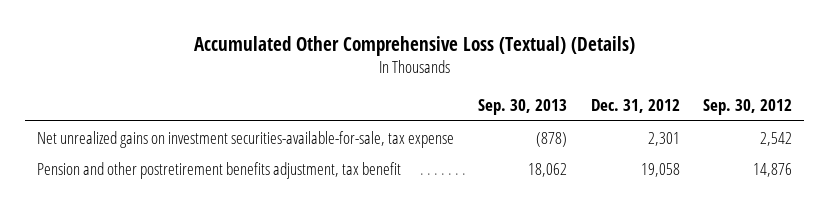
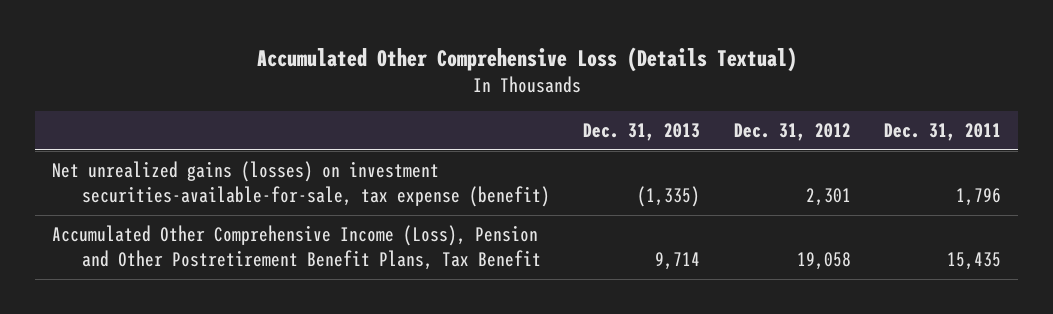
- Accumulated Other Comprehensive Loss (Textual) (Details)
+ Accumulated Other Comprehensive Loss (Details Textual)
- | Sep. 30, 2013 | Dec. 31, 2012 | Sep. 30, 2012
+ | Dec. 31, 2013 | Dec. 31, 2012 | Dec. 31, 2011
- Net unrealized gains on investment securities-available-for-sale, tax expense | (878) | 2,301 | 2,542
- Pension and other postretirement benefits adjustment, tax benefit | 18,062 | 19,058 | 14,876
+ Net unrealized gains (losses) on investment securities-available-for-sale, tax expense (benefit) | (1,335) | 2,301 | 1,796
+ Accumulated Other Comprehensive Income (Loss), Pension and Other Postretirement Benefit Plans, Tax Benefit | 9,714 | 19,058 | 15,435

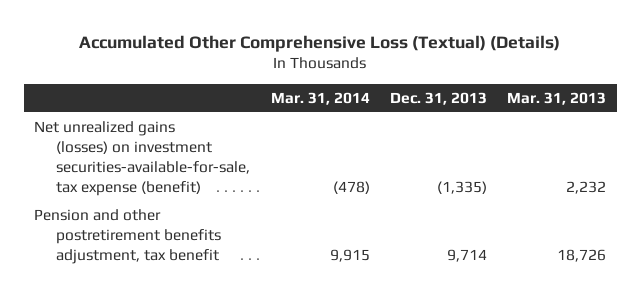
- Accumulated Other Comprehensive Loss (Details Textual)
+ Accumulated Other Comprehensive Loss (Textual) (Details)
- | Dec. 31, 2013 | Dec. 31, 2012 | Dec. 31, 2011
+ | Mar. 31, 2014 | Dec. 31, 2013 | Mar. 31, 2013
- Accumulated Other Comprehensive Income (Loss), Pension and Other Postretirement Benefit Plans, Tax Benefit | 9,714 | 19,058 | 15,435
+ Pension and other postretirement benefits adjustment, tax benefit | 9,915 | 9,714 | 18,726

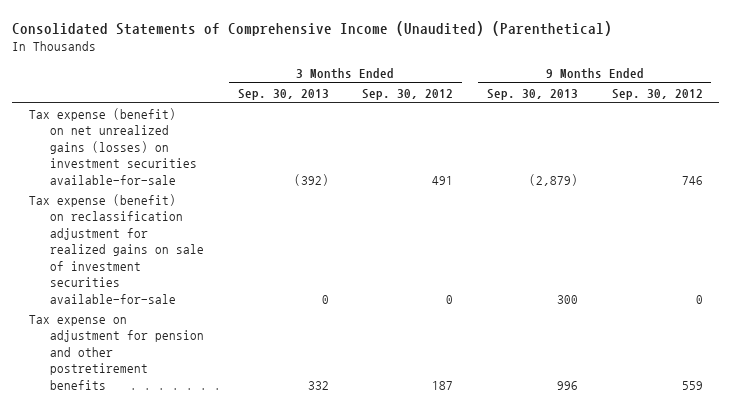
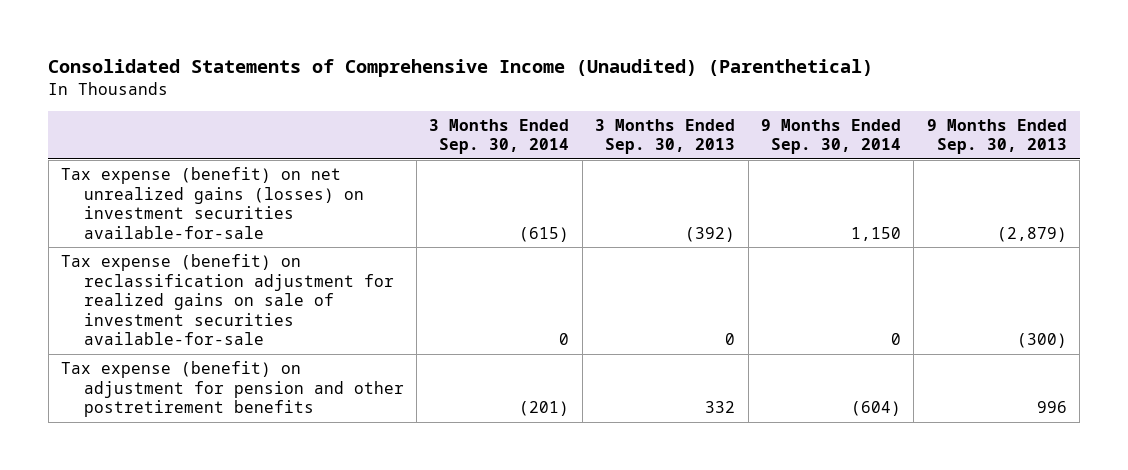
- | 3 Months Ended Sep. 30, 2013 | 3 Months Ended Sep. 30, 2012 | 9 Months Ended Sep. 30, 2013 | 9 Months Ended Sep. 30, 2012
+ | 3 Months Ended Sep. 30, 2014 | 3 Months Ended Sep. 30, 2013 | 9 Months Ended Sep. 30, 2014 | 9 Months Ended Sep. 30, 2013
- Tax expense (benefit) on reclassification adjustment for realized gains on sale of investment securities available-for-sale | 0 | 0 | 300 | 0
- Tax expense on adjustment for pension and other postretirement benefits | 332 | 187 | 996 | 559
+ Tax expense (benefit) on reclassification adjustment for realized gains on sale of investment securities available-for-sale | 0 | 0 | 0 | (300)
+ Tax expense (benefit) on adjustment for pension and other postretirement benefits | (201) | 332 | (604) | 996

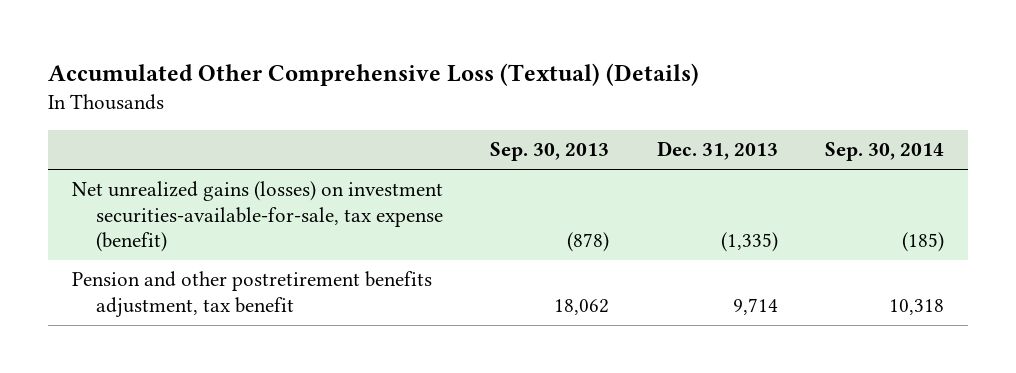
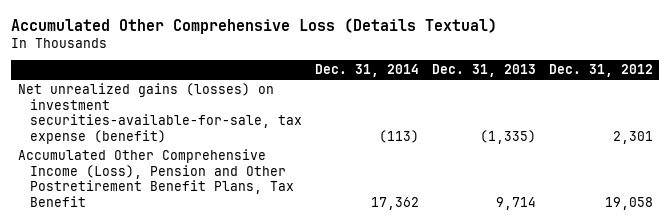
- Accumulated Other Comprehensive Loss (Textual) (Details)
+ Accumulated Other Comprehensive Loss (Details Textual)
- | Sep. 30, 2013 | Dec. 31, 2013 | Sep. 30, 2014
+ | Dec. 31, 2014 | Dec. 31, 2013 | Dec. 31, 2012
- Pension and other postretirement benefits adjustment, tax benefit | 18,062 | 9,714 | 10,318
+ Accumulated Other Comprehensive Income (Loss), Pension and Other Postretirement Benefit Plans, Tax Benefit | 17,362 | 9,714 | 19,058

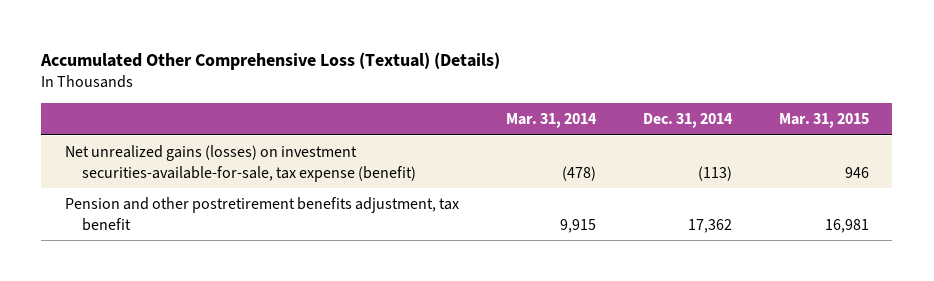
- Accumulated Other Comprehensive Loss (Details Textual)
+ Accumulated Other Comprehensive Loss (Textual) (Details)
- | Dec. 31, 2014 | Dec. 31, 2013 | Dec. 31, 2012
+ | Mar. 31, 2014 | Dec. 31, 2014 | Mar. 31, 2015
- Accumulated Other Comprehensive Income (Loss), Pension and Other Postretirement Benefit Plans, Tax Benefit | 17,362 | 9,714 | 19,058
+ Pension and other postretirement benefits adjustment, tax benefit | 9,915 | 17,362 | 16,981

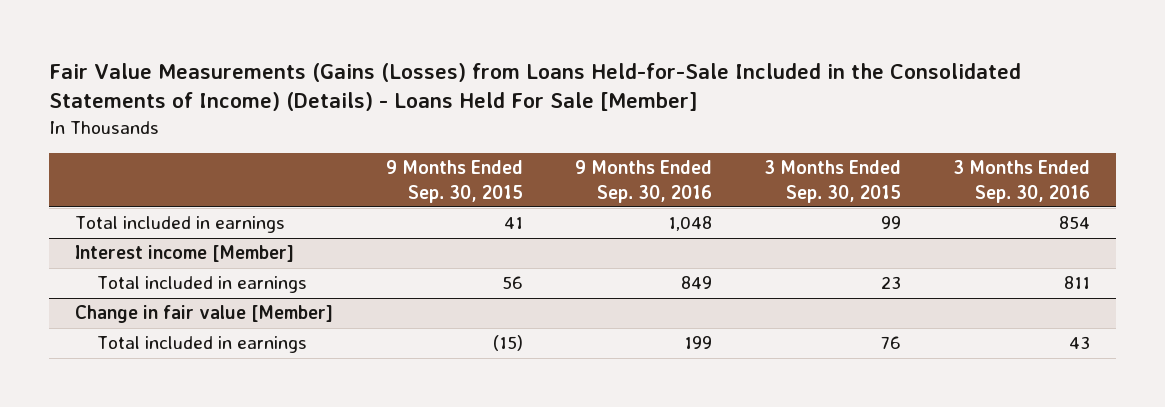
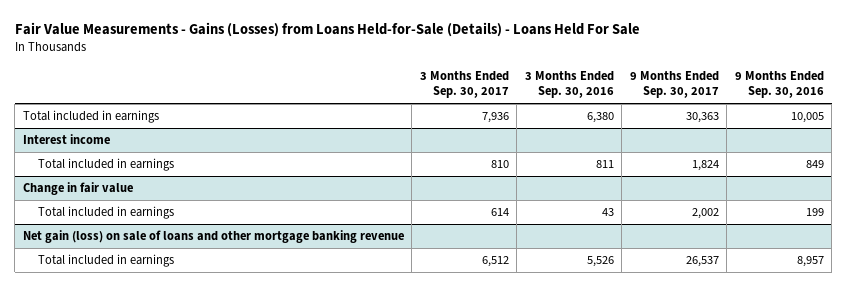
- Fair Value Measurements (Gains (Losses) from Loans Held-for-Sale Included in the Consolidated Statements of Income) (Details) - Loans Held For Sale [Member]
+ Fair Value Measurements - Gains (Losses) from Loans Held-for-Sale (Details) - Loans Held For Sale
- | 9 Months Ended Sep. 30, 2015 | 9 Months Ended Sep. 30, 2016 | 3 Months Ended Sep. 30, 2015 | 3 Months Ended Sep. 30, 2016
+ | 3 Months Ended Sep. 30, 2017 | 3 Months Ended Sep. 30, 2016 | 9 Months Ended Sep. 30, 2017 | 9 Months Ended Sep. 30, 2016
- Total included in earnings | 41 | 1,048 | 99 | 854
- Interest income [Member]
+ Total included in earnings | 7,936 | 6,380 | 30,363 | 10,005
+ Interest income
- Change in fair value [Member]
+ Change in fair value
+ Net gain (loss) on sale of loans and other mortgage banking revenue
+ Total included in earnings | 6,512 | 5,526 | 26,537 | 8,957

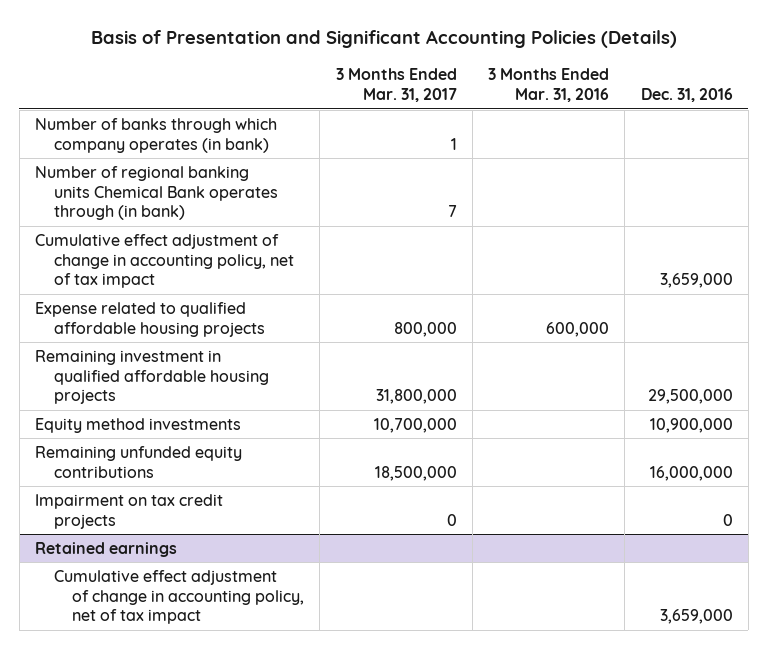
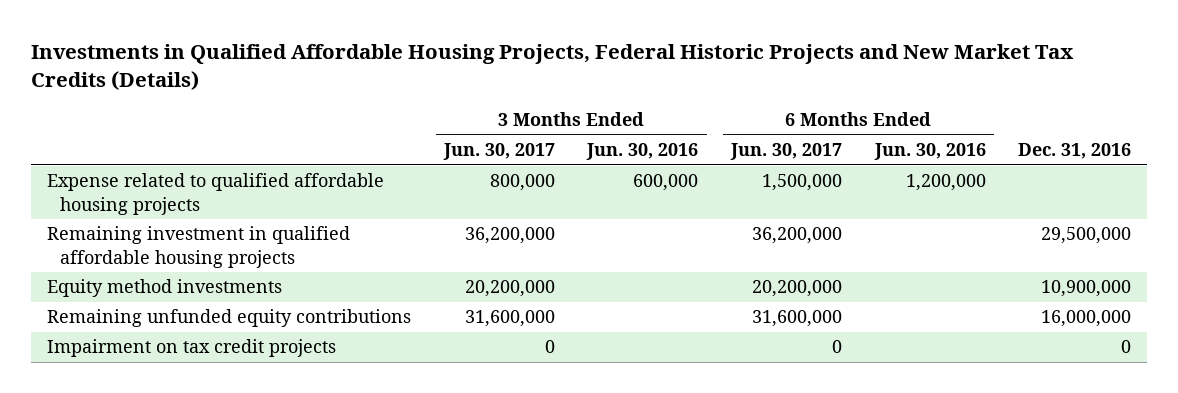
- Basis of Presentation and Significant Accounting Policies (Details)
+ Investments in Qualified Affordable Housing Projects, Federal Historic Projects and New Market Tax Credits (Details)
- | 3 Months Ended Mar. 31, 2017 | 3 Months Ended Mar. 31, 2016 | Dec. 31, 2016
+ | 3 Months Ended Jun. 30, 2017 | 3 Months Ended Jun. 30, 2016 | 6 Months Ended Jun. 30, 2017 | 6 Months Ended Jun. 30, 2016 | Dec. 31, 2016
- Number of banks through which company operates (in bank) | 1 | |
- Number of regional banking units Chemical Bank operates through (in bank) | 7 | |
- Cumulative effect adjustment of change in accounting policy, net of tax impact | | | 3,659,000
- Retained earnings
- Cumulative effect adjustment of change in accounting policy, net of tax impact | | | 3,659,000

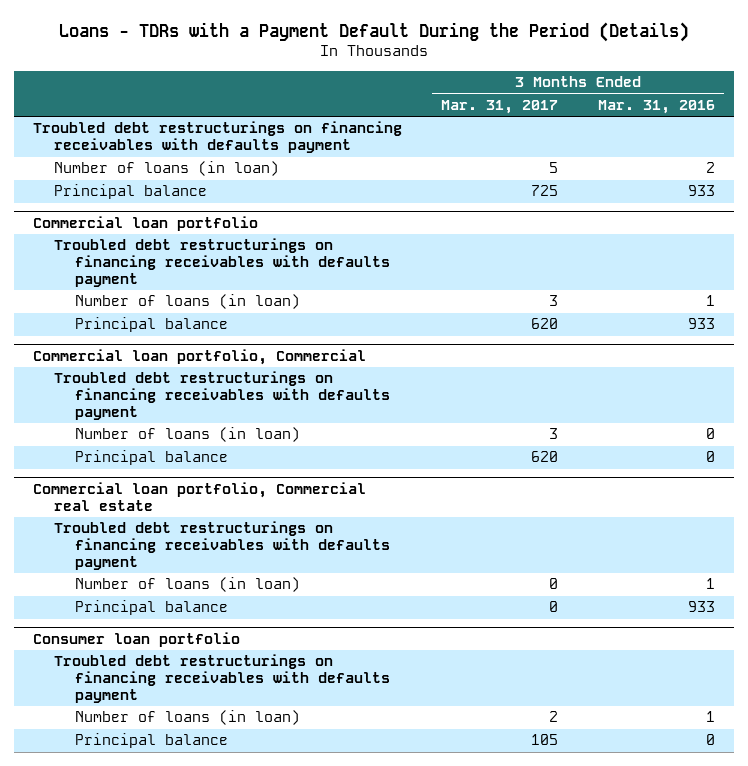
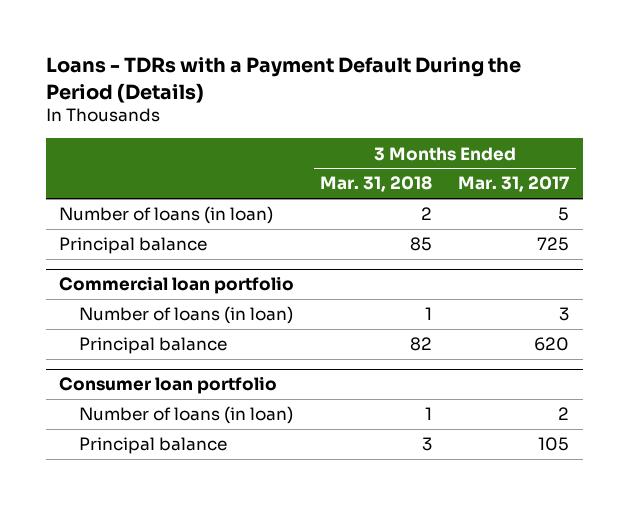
- | 3 Months Ended Mar. 31, 2017 | 3 Months Ended Mar. 31, 2016
+ | 3 Months Ended Mar. 31, 2018 | 3 Months Ended Mar. 31, 2017
- Troubled debt restructurings on financing receivables with defaults payment
@ Commercial loan portfolio
- Troubled debt restructurings on financing receivables with defaults payment
- Commercial loan portfolio, Commercial
- Troubled debt restructurings on financing receivables with defaults payment
- Number of loans (in loan) | 3 | 0
- Principal balance | 620 | 0
- Commercial loan portfolio, Commercial real estate
- Troubled debt restructurings on financing receivables with defaults payment
- Number of loans (in loan) | 0 | 1
- Principal balance | 0 | 933
@ Consumer loan portfolio
- Troubled debt restructurings on financing receivables with defaults payment

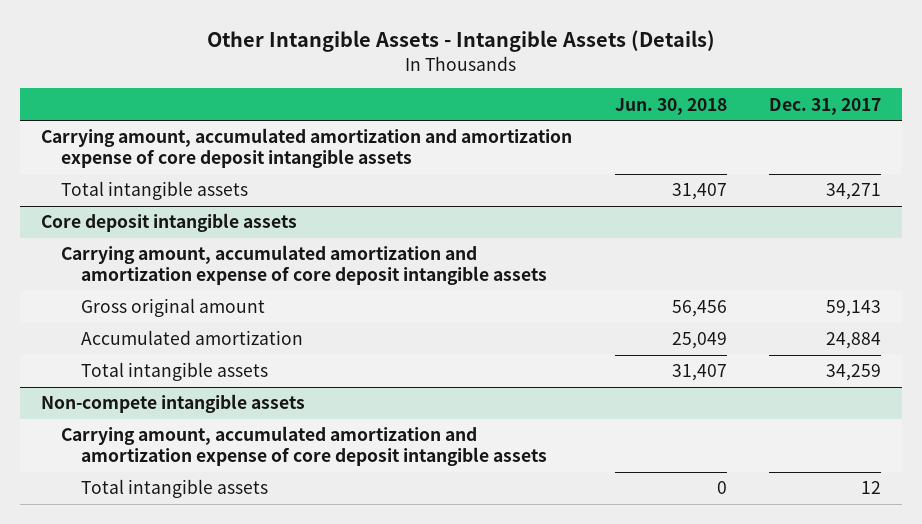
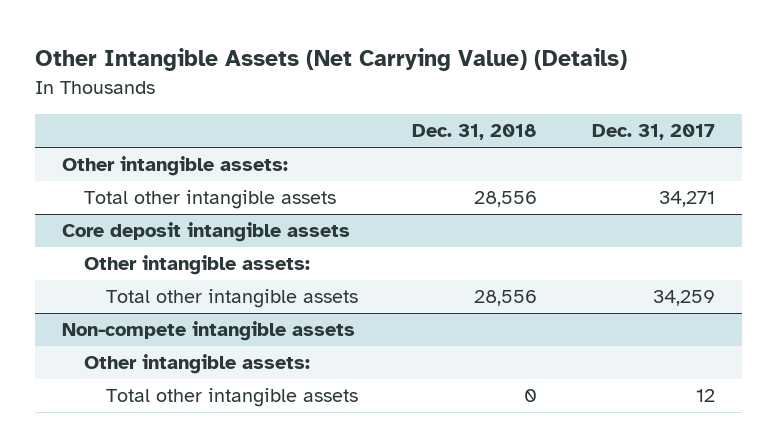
- Other Intangible Assets - Intangible Assets (Details)
+ Other Intangible Assets (Net Carrying Value) (Details)
- | Jun. 30, 2018 | Dec. 31, 2017
+ | Dec. 31, 2018 | Dec. 31, 2017
- Carrying amount, accumulated amortization and amortization expense of core deposit intangible assets
- Total intangible assets | 31,407 | 34,271
+ Other intangible assets:
+ Total other intangible assets | 28,556 | 34,271
@ Core deposit intangible assets
- Carrying amount, accumulated amortization and amortization expense of core deposit intangible assets
- Gross original amount | 56,456 | 59,143
- Accumulated amortization | 25,049 | 24,884
- Total intangible assets | 31,407 | 34,259
+ Other intangible assets:
+ Total other intangible assets | 28,556 | 34,259
@ Non-compete intangible assets
- Carrying amount, accumulated amortization and amortization expense of core deposit intangible assets
- Total intangible assets | 0 | 12
+ Other intangible assets:
+ Total other intangible assets | 0 | 12

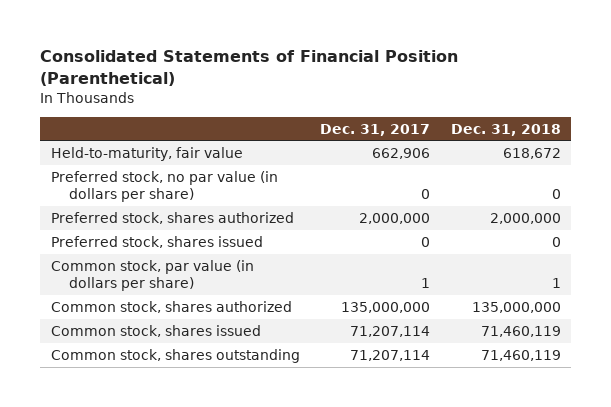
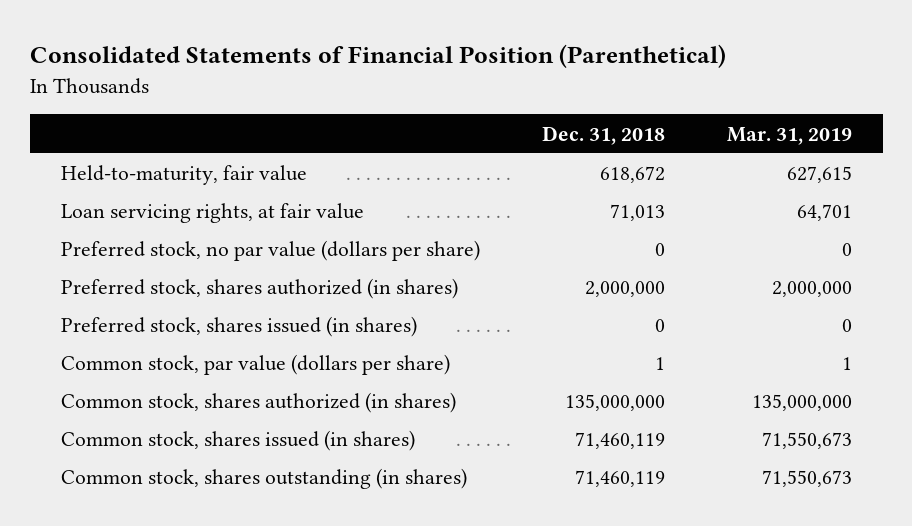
- | Dec. 31, 2017 | Dec. 31, 2018
+ | Dec. 31, 2018 | Mar. 31, 2019
- Preferred stock, no par value (in dollars per share) | 0 | 0
- Preferred stock, shares authorized | 2,000,000 | 2,000,000
- Preferred stock, shares issued | 0 | 0
- Common stock, par value (in dollars per share) | 1 | 1
- Common stock, shares authorized | 135,000,000 | 135,000,000
- Common stock, shares issued | 71,207,114 | 71,460,119
- Common stock, shares outstanding | 71,207,114 | 71,460,119
+ Loan servicing rights, at fair value | 71,013 | 64,701
+ Preferred stock, no par value (dollars per share) | 0 | 0
+ Preferred stock, shares authorized (in shares) | 2,000,000 | 2,000,000
+ Preferred stock, shares issued (in shares) | 0 | 0
+ Common stock, par value (dollars per share) | 1 | 1
+ Common stock, shares authorized (in shares) | 135,000,000 | 135,000,000
+ Common stock, shares issued (in shares) | 71,460,119 | 71,550,673
+ Common stock, shares outstanding (in shares) | 71,460,119 | 71,550,673

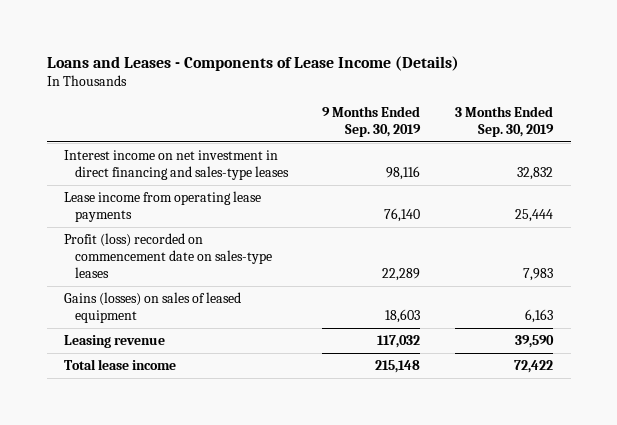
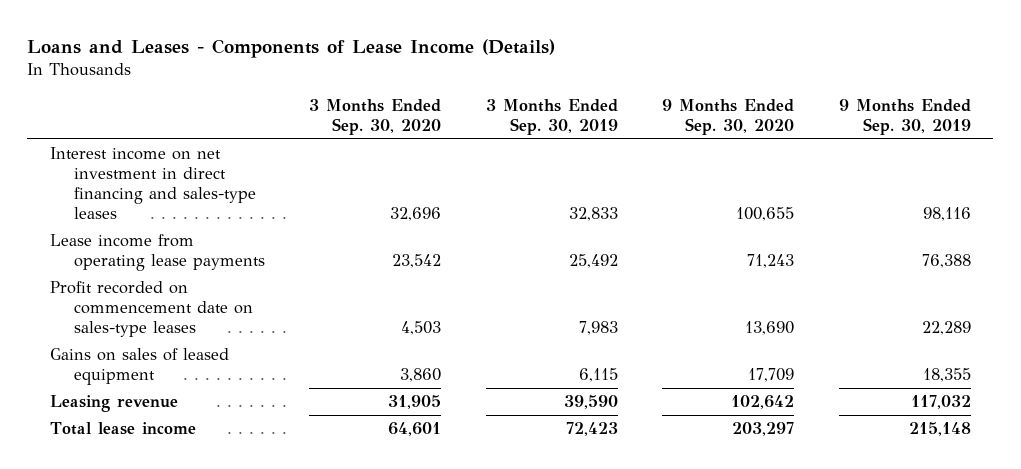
- | 9 Months Ended Sep. 30, 2019 | 3 Months Ended Sep. 30, 2019
+ | 3 Months Ended Sep. 30, 2020 | 3 Months Ended Sep. 30, 2019 | 9 Months Ended Sep. 30, 2020 | 9 Months Ended Sep. 30, 2019
- Interest income on net investment in direct financing and sales-type leases | 98,116 | 32,832
- Lease income from operating lease payments | 76,140 | 25,444
- Profit (loss) recorded on commencement date on sales-type leases | 22,289 | 7,983
- Gains (losses) on sales of leased equipment | 18,603 | 6,163
+ Interest income on net investment in direct financing and sales-type leases | 32,696 | 32,833 | 100,655 | 98,116
+ Lease income from operating lease payments | 23,542 | 25,492 | 71,243 | 76,388
+ Profit recorded on commencement date on sales-type leases | 4,503 | 7,983 | 13,690 | 22,289
+ Gains on sales of leased equipment | 3,860 | 6,115 | 17,709 | 18,355
- Total lease income | 215,148 | 72,422
+ Total lease income | 64,601 | 72,423 | 203,297 | 215,148

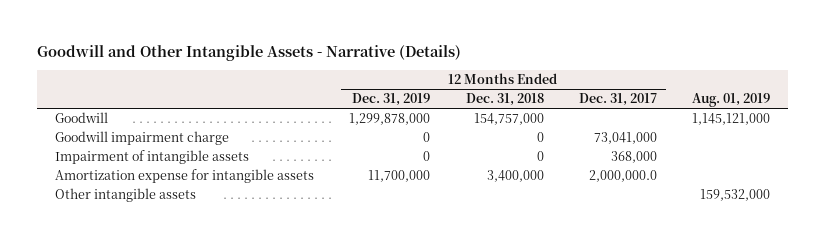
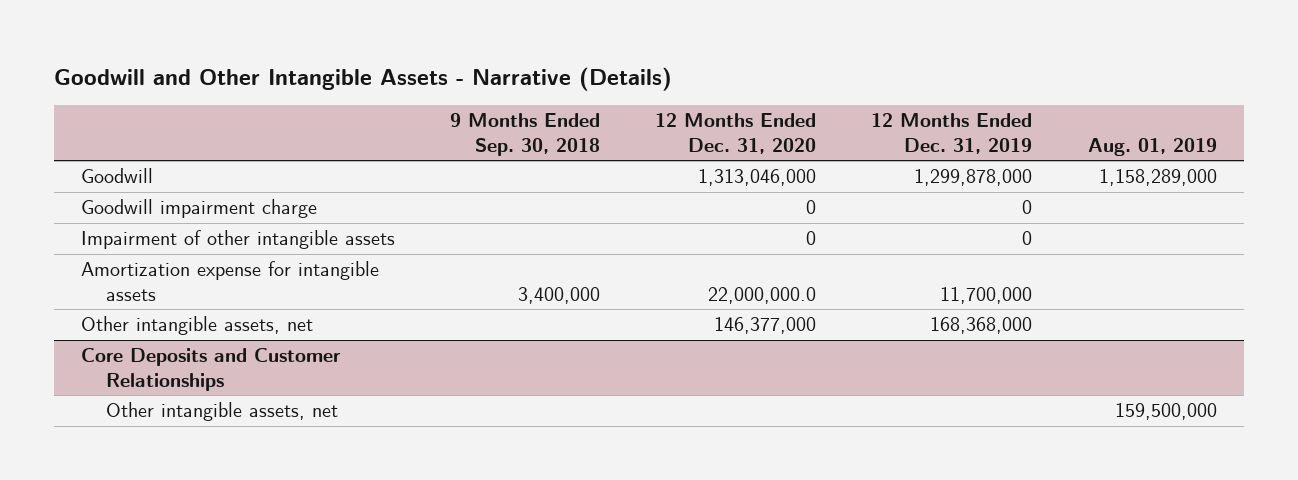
- | 12 Months Ended Dec. 31, 2019 | 12 Months Ended Dec. 31, 2018 | 12 Months Ended Dec. 31, 2017 | Aug. 01, 2019
+ | 9 Months Ended Sep. 30, 2018 | 12 Months Ended Dec. 31, 2020 | 12 Months Ended Dec. 31, 2019 | Aug. 01, 2019
- Goodwill | 1,299,878,000 | 154,757,000 | | 1,145,121,000
+ Goodwill | | 1,313,046,000 | 1,299,878,000 | 1,158,289,000
- Impairment of intangible assets | 0 | 0 | 368,000 |
+ Impairment of other intangible assets | | 0 | 0 |
- Other intangible assets | | | | 159,532,000
+ Other intangible assets, net | | 146,377,000 | 168,368,000 |
+ Core Deposits and Customer Relationships
+ Other intangible assets, net | | | | 159,500,000

